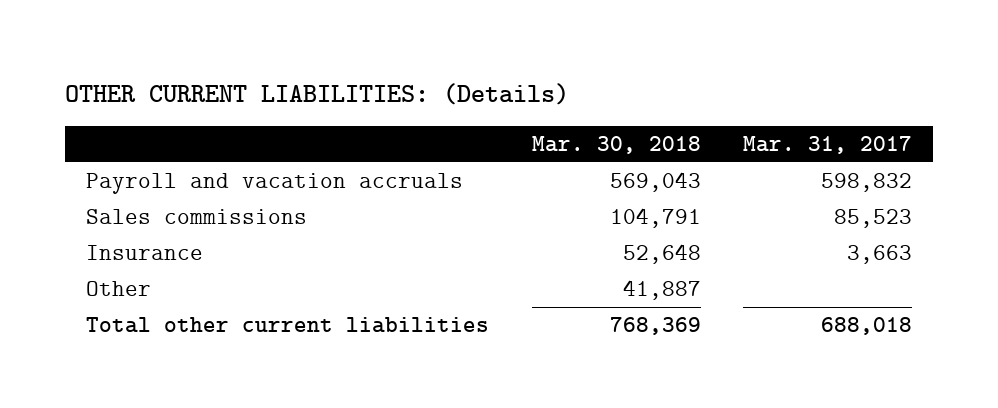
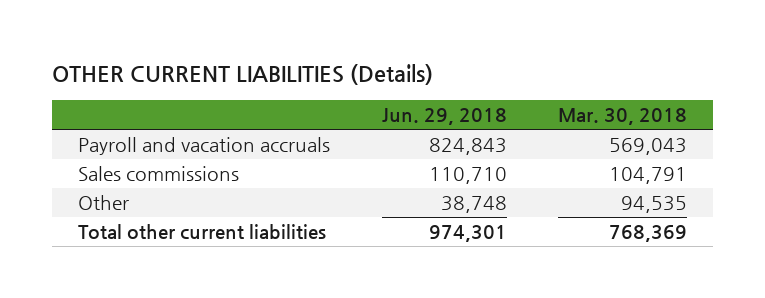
- OTHER CURRENT LIABILITIES: (Details)
+ OTHER CURRENT LIABILITIES (Details)
- | Mar. 30, 2018 | Mar. 31, 2017
+ | Jun. 29, 2018 | Mar. 30, 2018
- Insurance | 52,648 | 3,663
- Other | 41,887 |
+ Other | 38,748 | 94,535

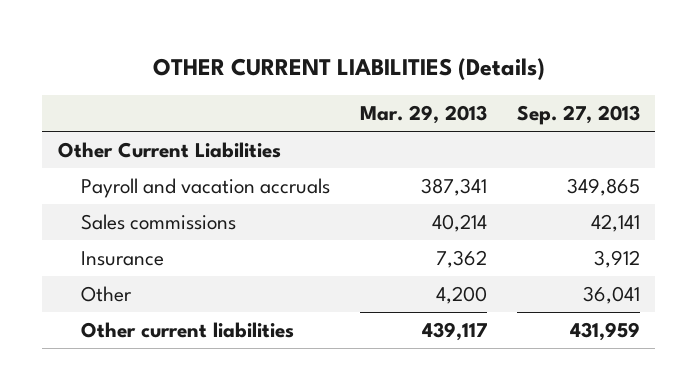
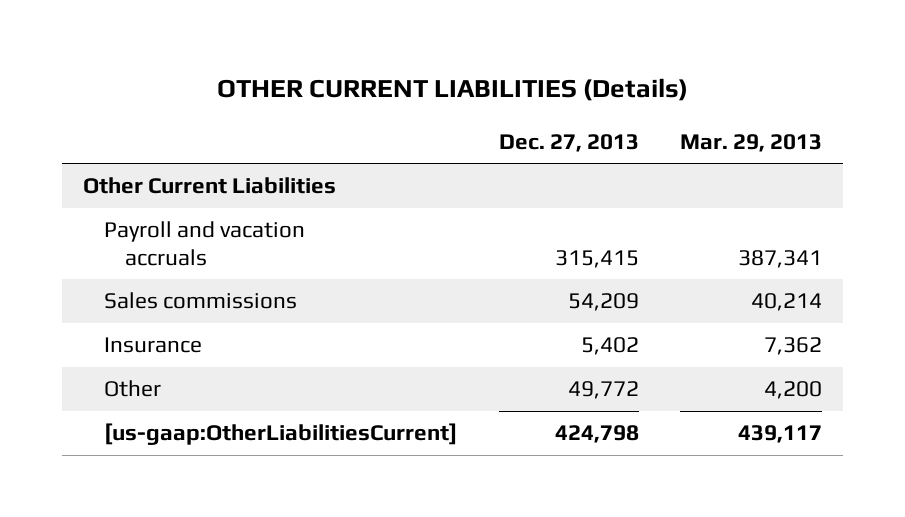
- | Mar. 29, 2013 | Sep. 27, 2013
+ | Dec. 27, 2013 | Mar. 29, 2013
- Other current liabilities | 439,117 | 431,959
+ [us-gaap:OtherLiabilitiesCurrent] | 424,798 | 439,117

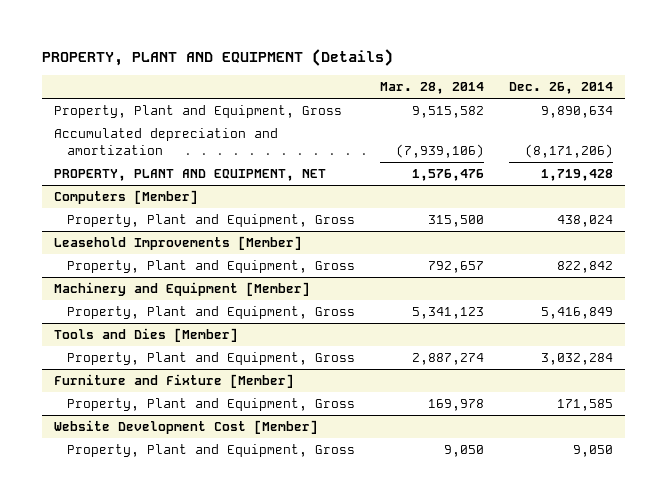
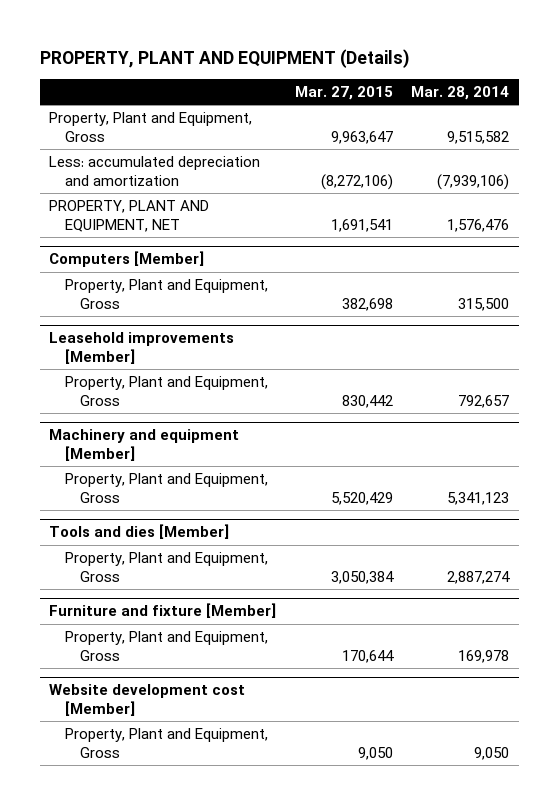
- | Mar. 28, 2014 | Dec. 26, 2014
+ | Mar. 27, 2015 | Mar. 28, 2014
- Accumulated depreciation and amortization | (7,939,106) | (8,171,206)
+ Less: accumulated depreciation and amortization | (8,272,106) | (7,939,106)
- Leasehold Improvements [Member]
+ Leasehold improvements [Member]
- Machinery and Equipment [Member]
+ Machinery and equipment [Member]
- Tools and Dies [Member]
+ Tools and dies [Member]
- Furniture and Fixture [Member]
+ Furniture and fixture [Member]
- Website Development Cost [Member]
+ Website development cost [Member]

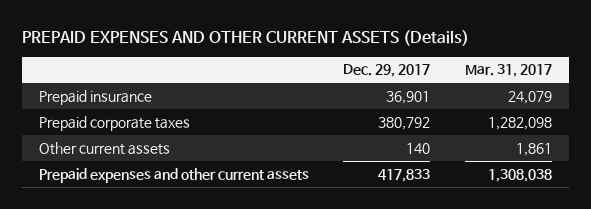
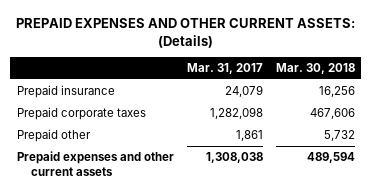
- PREPAID EXPENSES AND OTHER CURRENT ASSETS (Details)
+ PREPAID EXPENSES AND OTHER CURRENT ASSETS: (Details)
- | Dec. 29, 2017 | Mar. 31, 2017
+ | Mar. 31, 2017 | Mar. 30, 2018
- Other current assets | 140 | 1,861
+ Prepaid other | 1,861 | 5,732

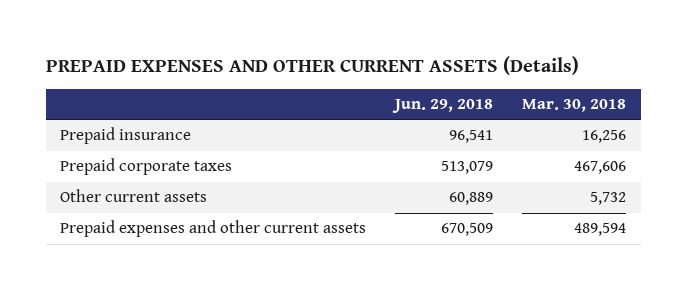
- PREPAID EXPENSES AND OTHER CURRENT ASSETS: (Details)
+ PREPAID EXPENSES AND OTHER CURRENT ASSETS (Details)
- | Mar. 31, 2017 | Mar. 30, 2018
+ | Jun. 29, 2018 | Mar. 30, 2018
- Prepaid other | 1,861 | 5,732
+ Other current assets | 60,889 | 5,732

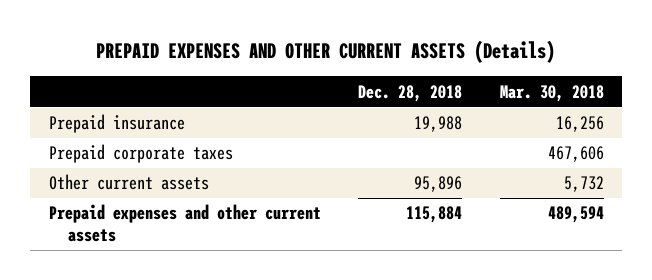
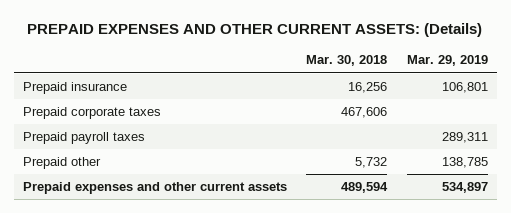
- PREPAID EXPENSES AND OTHER CURRENT ASSETS (Details)
+ PREPAID EXPENSES AND OTHER CURRENT ASSETS: (Details)
- | Dec. 28, 2018 | Mar. 30, 2018
+ | Mar. 30, 2018 | Mar. 29, 2019
- Other current assets | 95,896 | 5,732
+ Prepaid payroll taxes | | 289,311
+ Prepaid other | 5,732 | 138,785

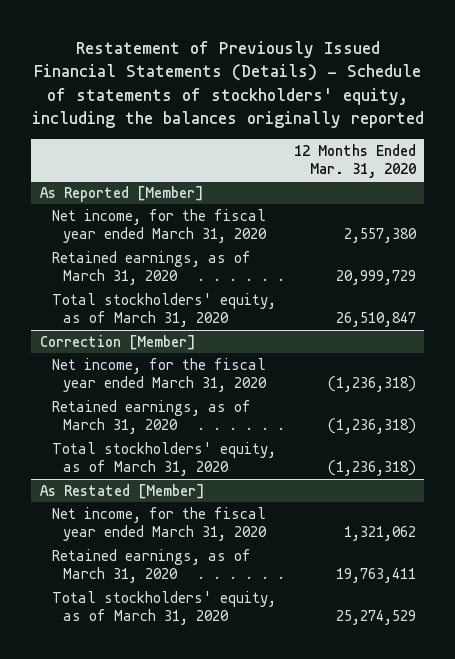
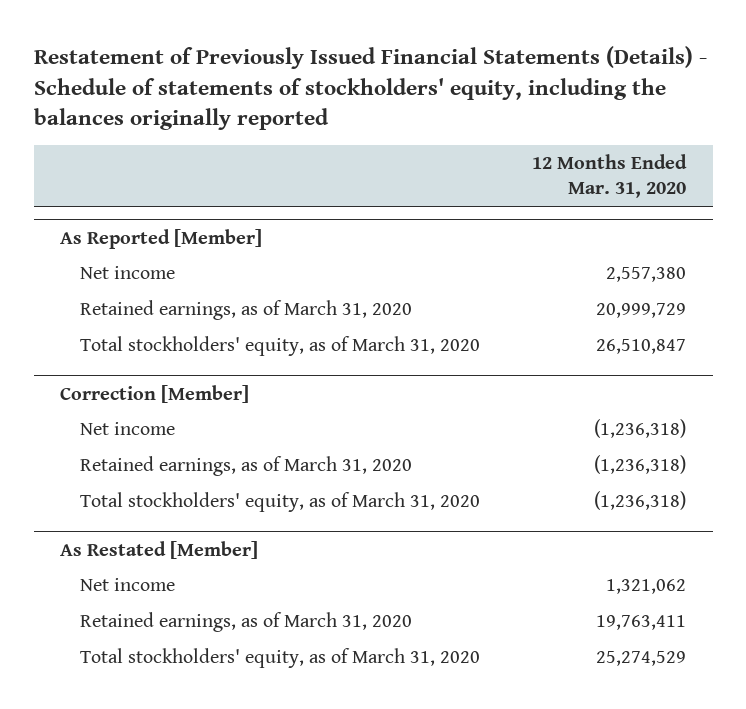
@ As Reported [Member]
- Net income, for the fiscal year ended March 31, 2020 | 2,557,380
+ Net income | 2,557,380
@ Correction [Member]
- Net income, for the fiscal year ended March 31, 2020 | (1,236,318)
+ Net income | (1,236,318)
@ As Restated [Member]
- Net income, for the fiscal year ended March 31, 2020 | 1,321,062
+ Net income | 1,321,062

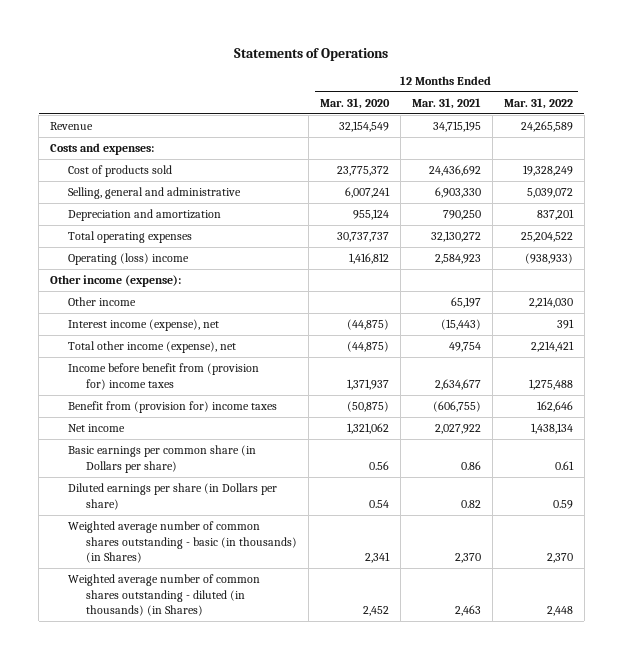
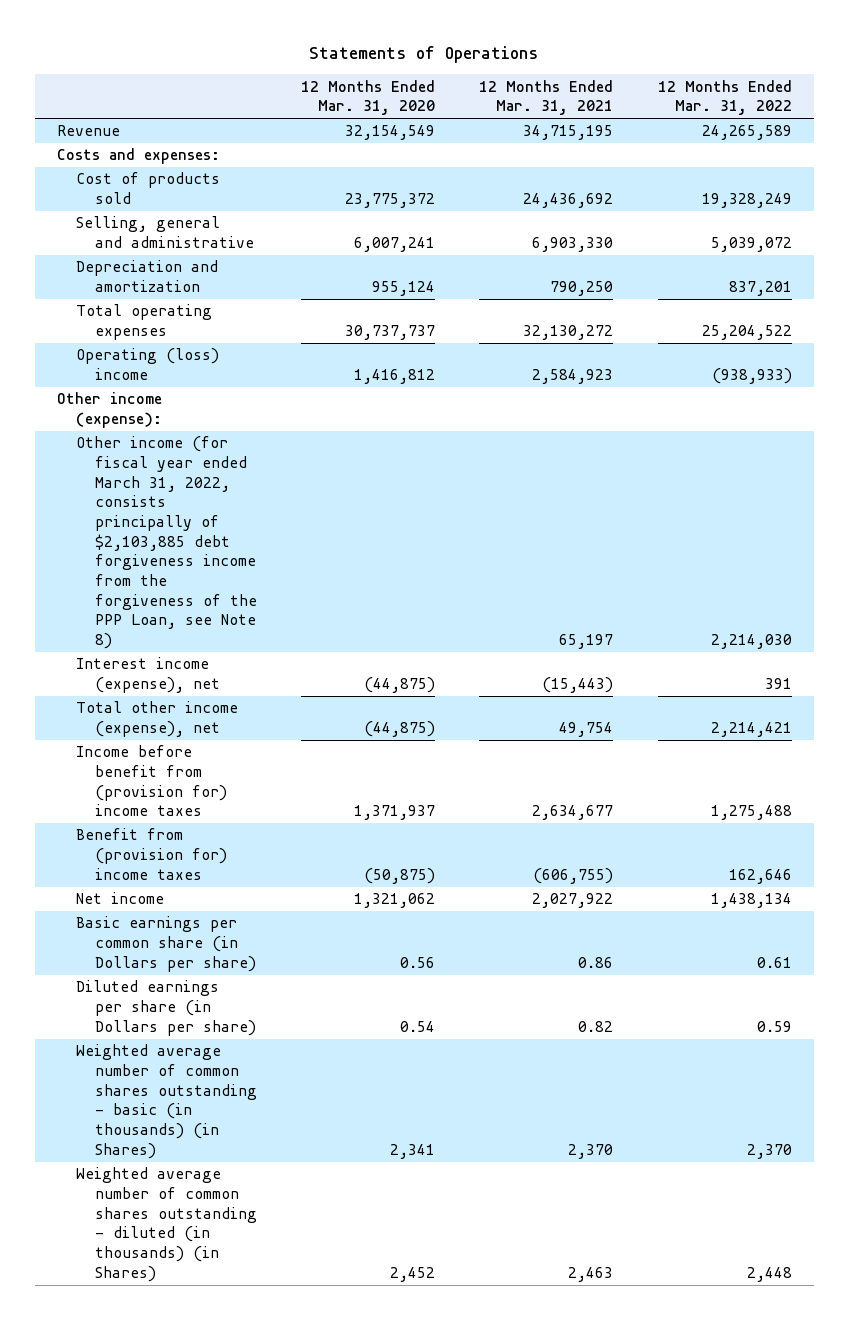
- Other income | | 65,197 | 2,214,030
+ Other income (for fiscal year ended March 31, 2022, consists principally of $2,103,885 debt forgiveness income from the forgiveness of the PPP Loan, see Note 8) | | 65,197 | 2,214,030

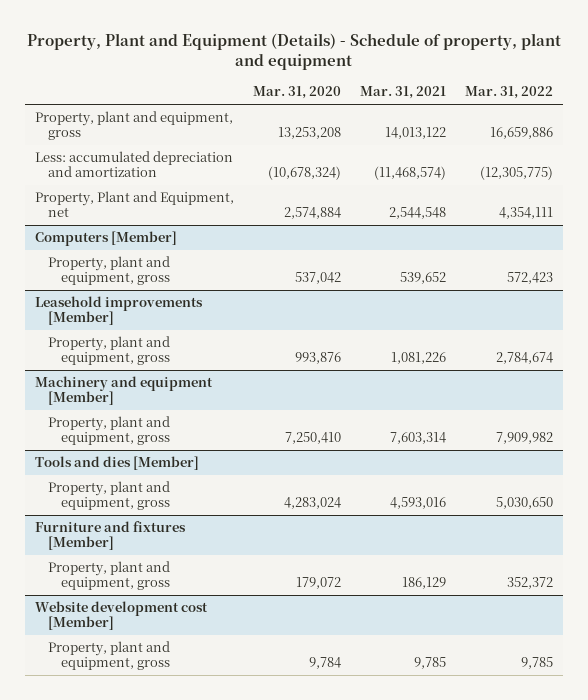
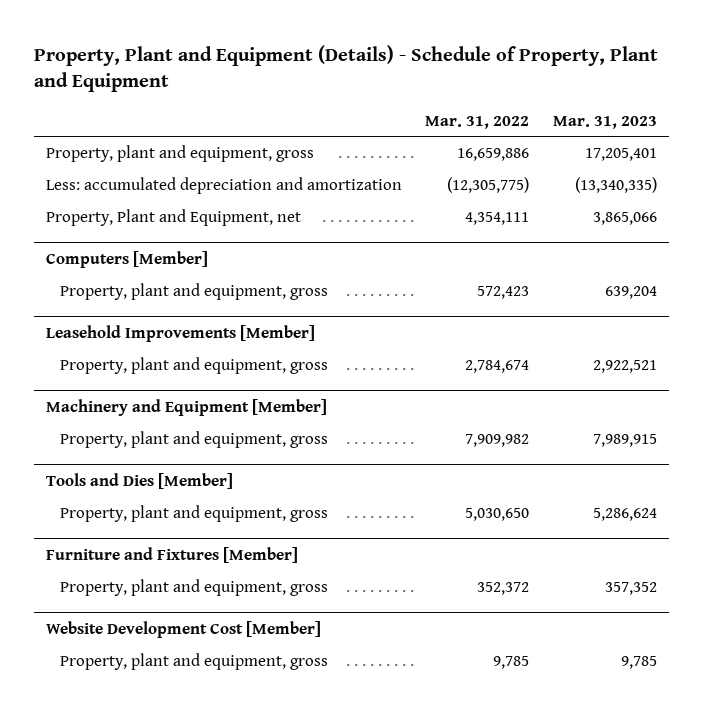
- Property, Plant and Equipment (Details) - Schedule of property, plant and equipment
+ Property, Plant and Equipment (Details) - Schedule of Property, Plant and Equipment
- | Mar. 31, 2020 | Mar. 31, 2021 | Mar. 31, 2022
+ | Mar. 31, 2022 | Mar. 31, 2023
- Leasehold improvements [Member]
+ Leasehold Improvements [Member]
- Machinery and equipment [Member]
+ Machinery and Equipment [Member]
- Tools and dies [Member]
+ Tools and Dies [Member]
- Furniture and fixtures [Member]
+ Furniture and Fixtures [Member]
- Website development cost [Member]
+ Website Development Cost [Member]

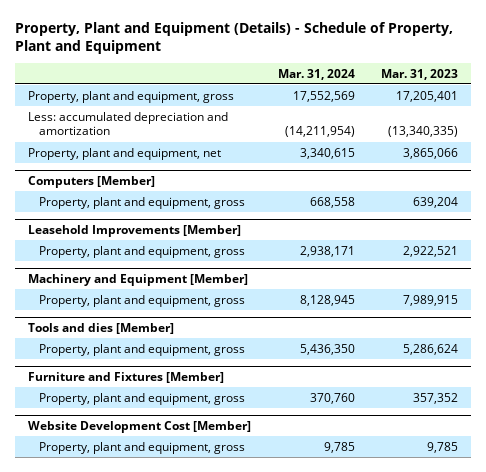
- | Mar. 31, 2022 | Mar. 31, 2023
+ | Mar. 31, 2024 | Mar. 31, 2023
- Property, Plant and Equipment, net | 4,354,111 | 3,865,066
+ Property, plant and equipment, net | 3,340,615 | 3,865,066
- Tools and Dies [Member]
+ Tools and dies [Member]

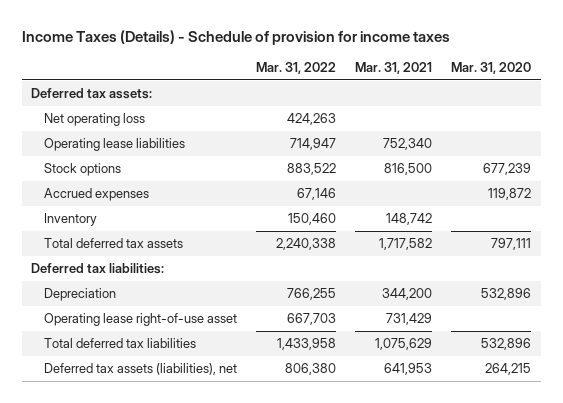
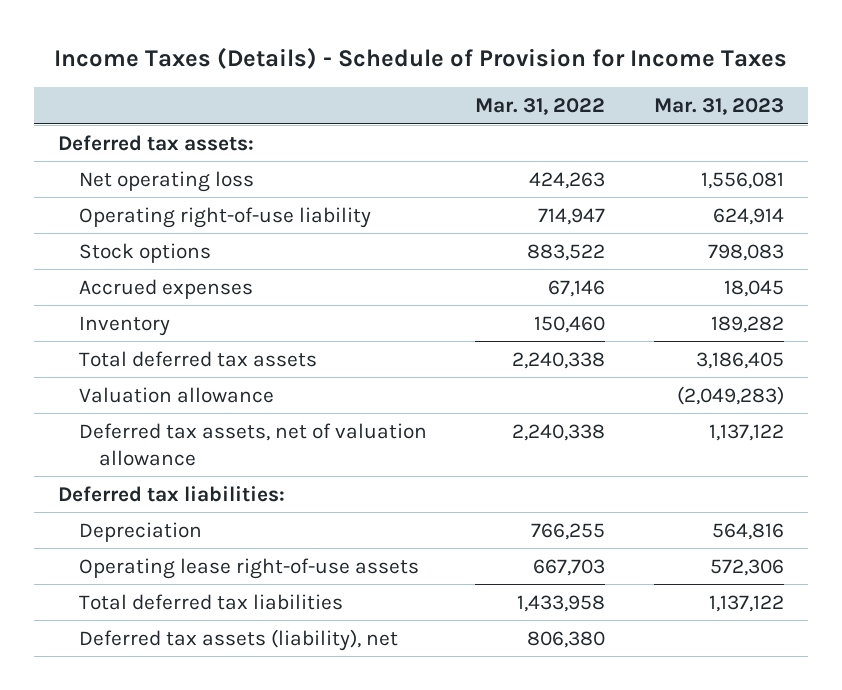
- Income Taxes (Details) - Schedule of provision for income taxes
+ Income Taxes (Details) - Schedule of Provision for Income Taxes
- | Mar. 31, 2022 | Mar. 31, 2021 | Mar. 31, 2020
+ | Mar. 31, 2022 | Mar. 31, 2023
- Operating lease liabilities | 714,947 | 752,340 |
+ Operating right-of-use liability | 714,947 | 624,914
+ Valuation allowance | | (2,049,283)
+ Deferred tax assets, net of valuation allowance | 2,240,338 | 1,137,122
- Operating lease right-of-use asset | 667,703 | 731,429 |
+ Operating lease right-of-use assets | 667,703 | 572,306
- Deferred tax assets (liabilities), net | 806,380 | 641,953 | 264,215
+ Deferred tax assets (liability), net | 806,380 |

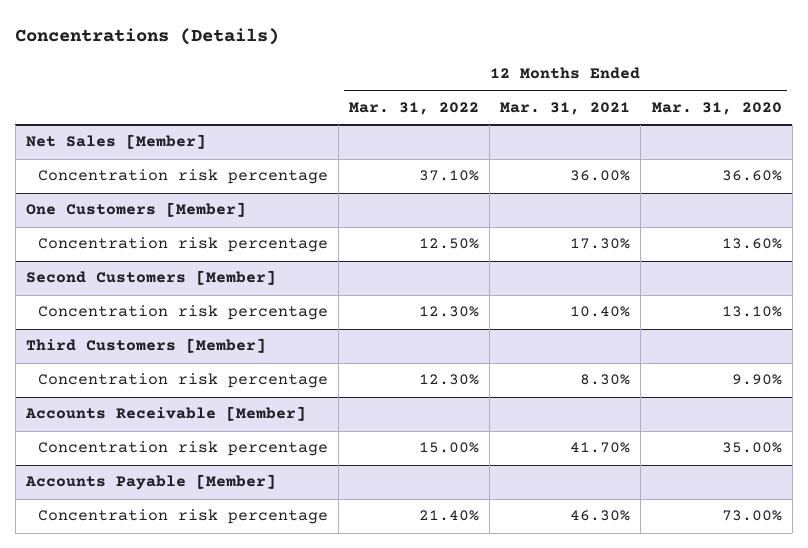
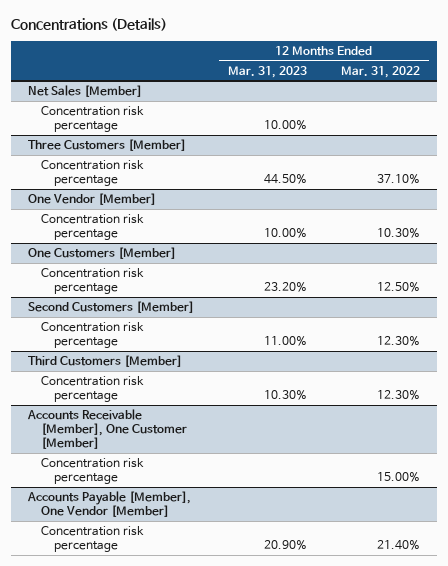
- | 12 Months Ended Mar. 31, 2022 | 12 Months Ended Mar. 31, 2021 | 12 Months Ended Mar. 31, 2020
+ | 12 Months Ended Mar. 31, 2023 | 12 Months Ended Mar. 31, 2022
@ Net Sales [Member]
+ Concentration risk percentage | 10.00% |
+ Three Customers [Member]
+ One Vendor [Member]
+ Concentration risk percentage | 10.00% | 10.30%
- Accounts Receivable [Member]
+ Accounts Receivable [Member], One Customer [Member]
- Accounts Payable [Member]
+ Accounts Payable [Member], One Vendor [Member]

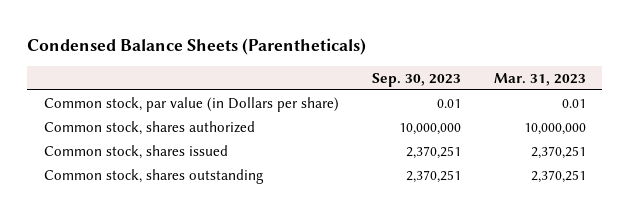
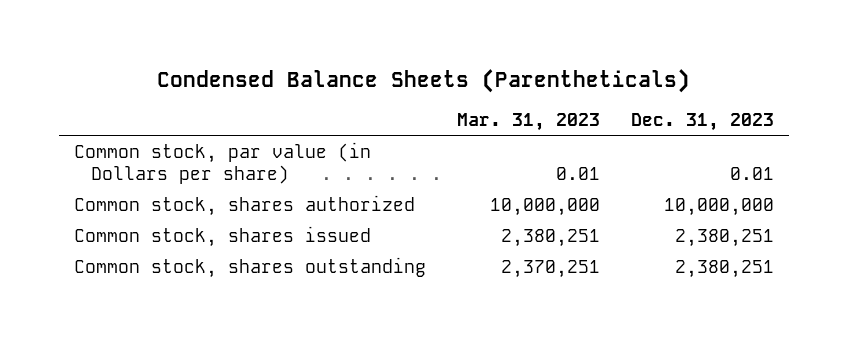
- | Sep. 30, 2023 | Mar. 31, 2023
+ | Mar. 31, 2023 | Dec. 31, 2023
- Common stock, shares issued | 2,370,251 | 2,370,251
+ Common stock, shares issued | 2,380,251 | 2,380,251

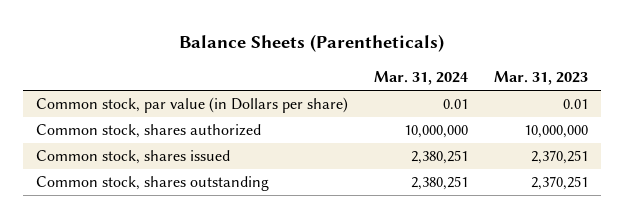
- Condensed Balance Sheets (Parentheticals)
+ Balance Sheets (Parentheticals)
- | Mar. 31, 2023 | Dec. 31, 2023
+ | Mar. 31, 2024 | Mar. 31, 2023
- Common stock, shares issued | 2,380,251 | 2,380,251
+ Common stock, shares issued | 2,380,251 | 2,370,251

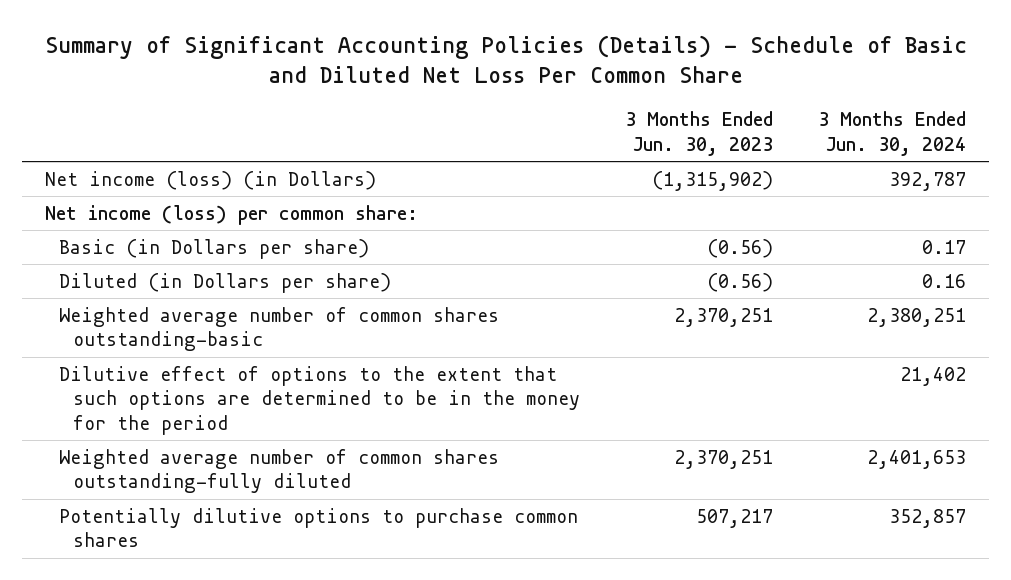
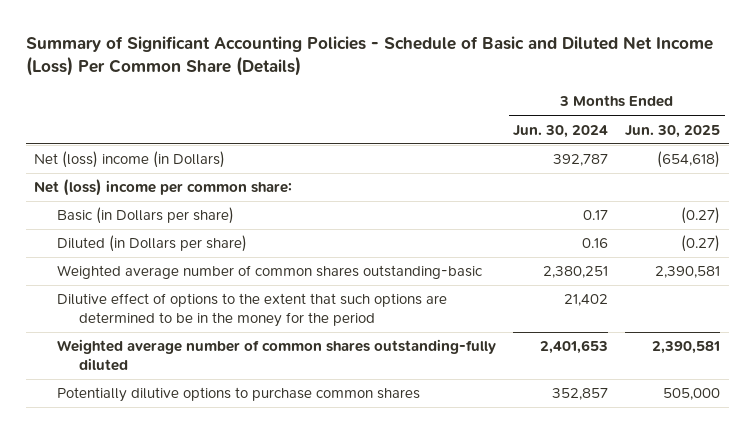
- Summary of Significant Accounting Policies (Details) - Schedule of Basic and Diluted Net Loss Per Common Share
+ Summary of Significant Accounting Policies - Schedule of Basic and Diluted Net Income (Loss) Per Common Share (Details)
- | 3 Months Ended Jun. 30, 2023 | 3 Months Ended Jun. 30, 2024
+ | 3 Months Ended Jun. 30, 2024 | 3 Months Ended Jun. 30, 2025
- Net income (loss) (in Dollars) | (1,315,902) | 392,787
- Net income (loss) per common share:
+ Net (loss) income (in Dollars) | 392,787 | (654,618)
+ Net (loss) income per common share:

